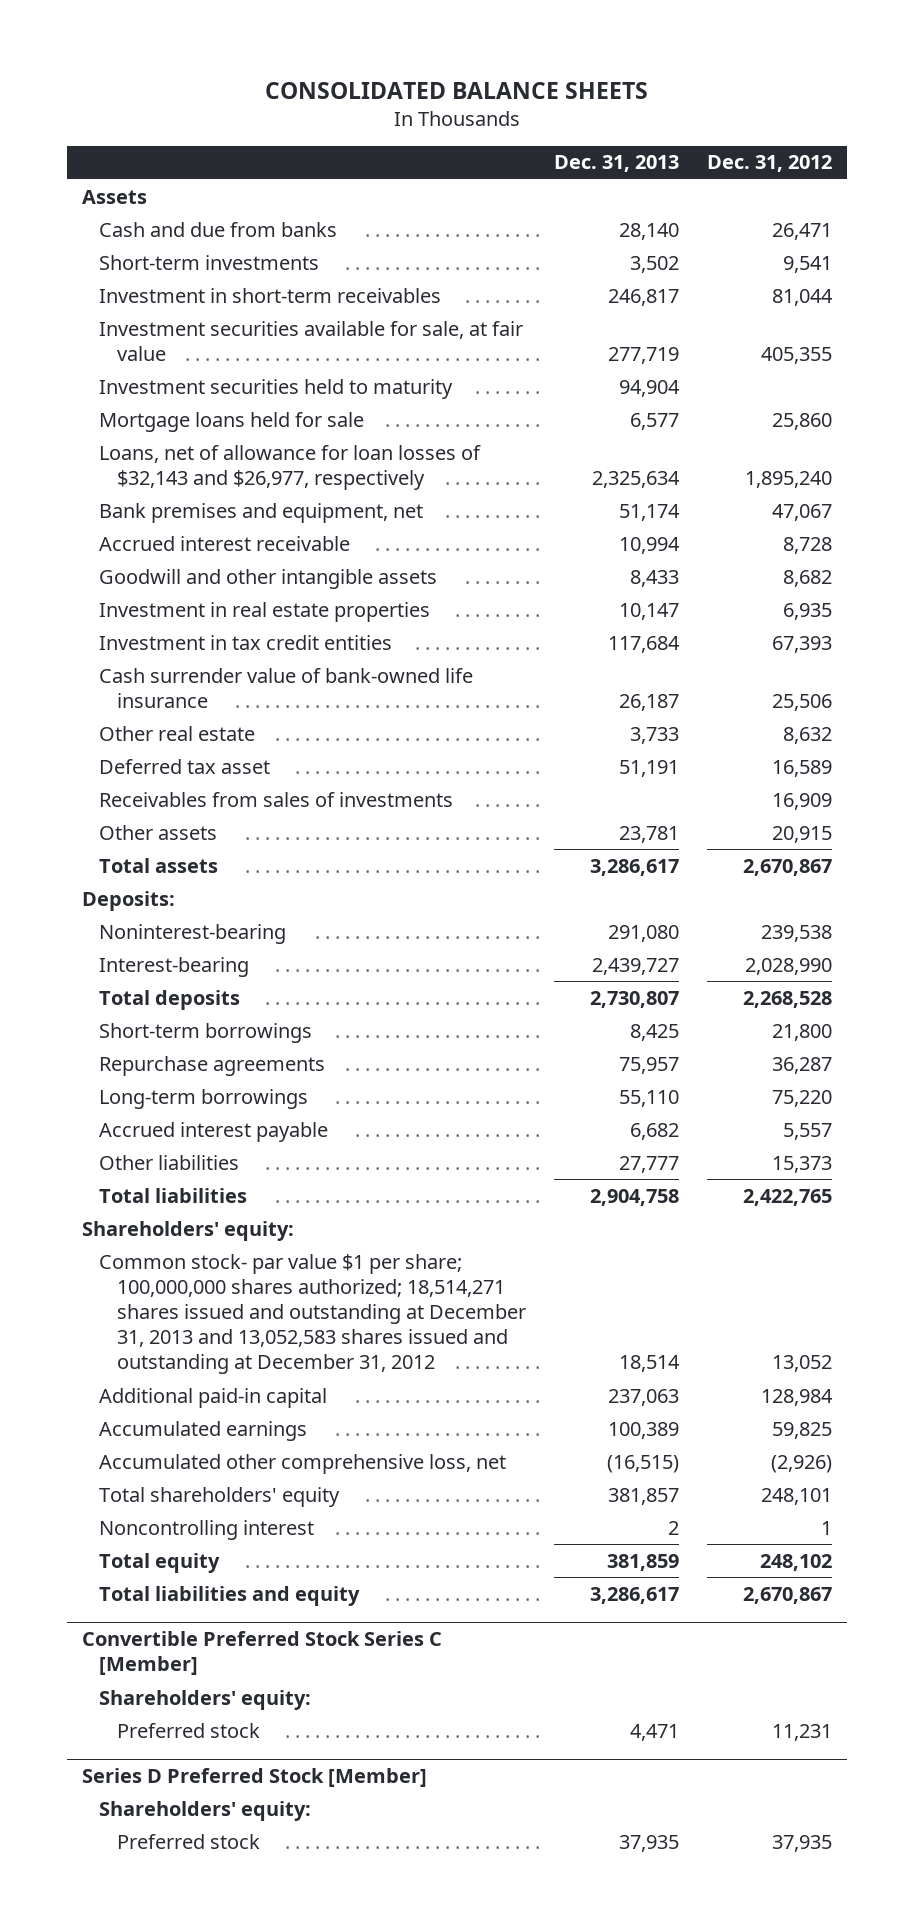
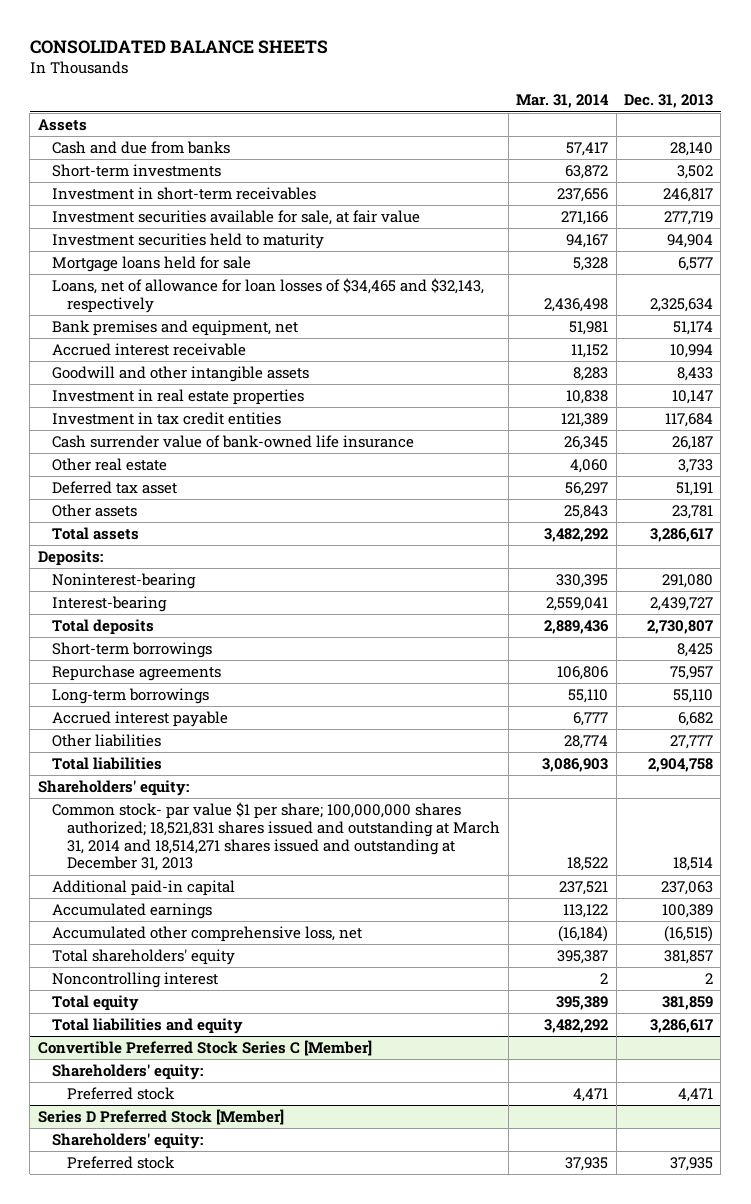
- | Dec. 31, 2013 | Dec. 31, 2012
+ | Mar. 31, 2014 | Dec. 31, 2013
- Loans, net of allowance for loan losses of $32,143 and $26,977, respectively | 2,325,634 | 1,895,240
+ Loans, net of allowance for loan losses of $34,465 and $32,143, respectively | 2,436,498 | 2,325,634
- Receivables from sales of investments | | 16,909
- Common stock- par value $1 per share; 100,000,000 shares authorized; 18,514,271 shares issued and outstanding at December 31, 2013 and 13,052,583 shares issued and outstanding at December 31, 2012 | 18,514 | 13,052
+ Common stock- par value $1 per share; 100,000,000 shares authorized; 18,521,831 shares issued and outstanding at March 31, 2014 and 18,514,271 shares issued and outstanding at December 31, 2013 | 18,522 | 18,514

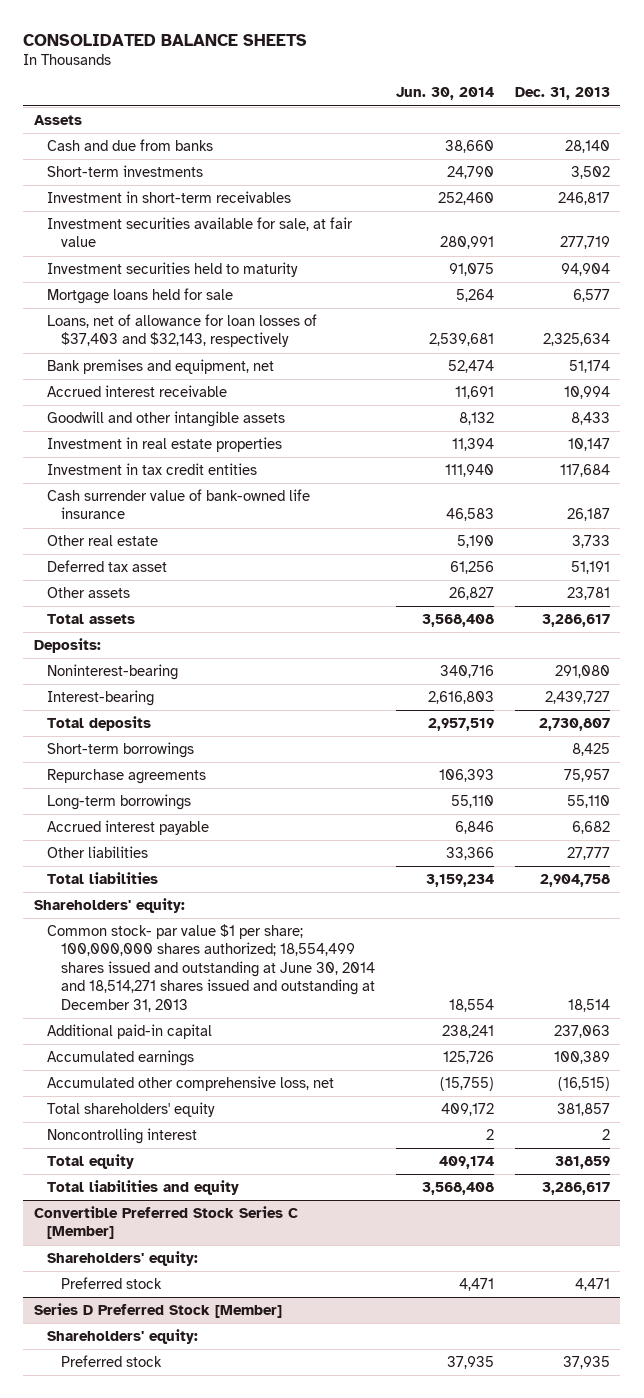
- | Mar. 31, 2014 | Dec. 31, 2013
+ | Jun. 30, 2014 | Dec. 31, 2013
- Loans, net of allowance for loan losses of $34,465 and $32,143, respectively | 2,436,498 | 2,325,634
+ Loans, net of allowance for loan losses of $37,403 and $32,143, respectively | 2,539,681 | 2,325,634
- Common stock- par value $1 per share; 100,000,000 shares authorized; 18,521,831 shares issued and outstanding at March 31, 2014 and 18,514,271 shares issued and outstanding at December 31, 2013 | 18,522 | 18,514
+ Common stock- par value $1 per share; 100,000,000 shares authorized; 18,554,499 shares issued and outstanding at June 30, 2014 and 18,514,271 shares issued and outstanding at December 31, 2013 | 18,554 | 18,514

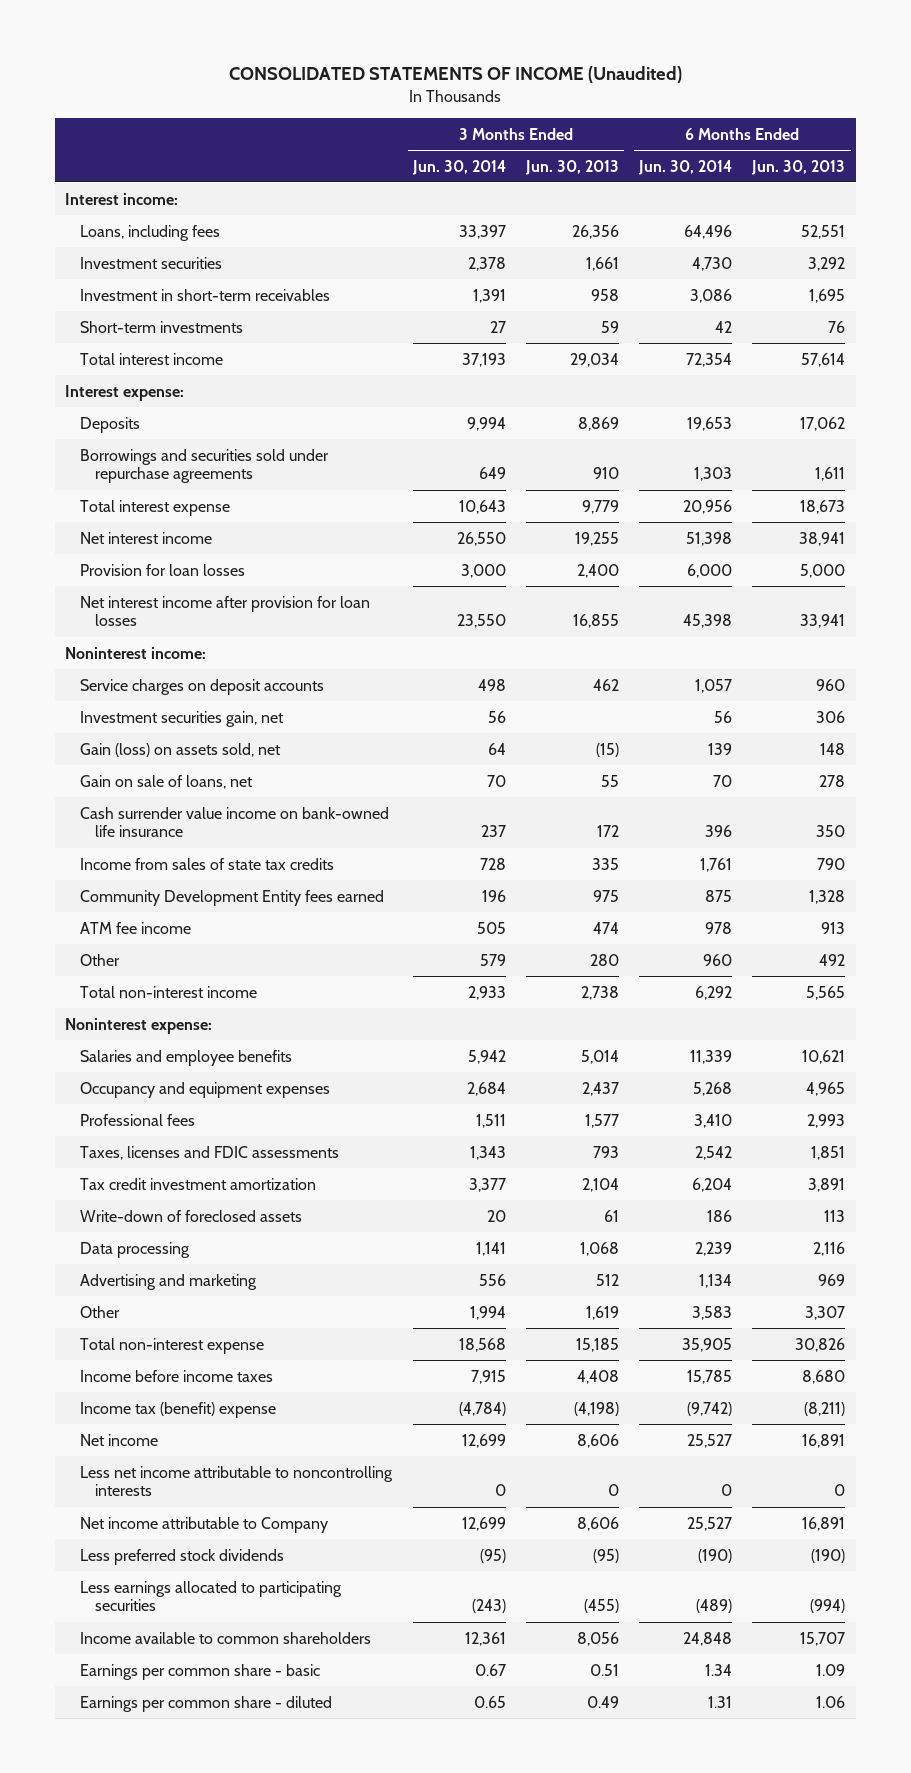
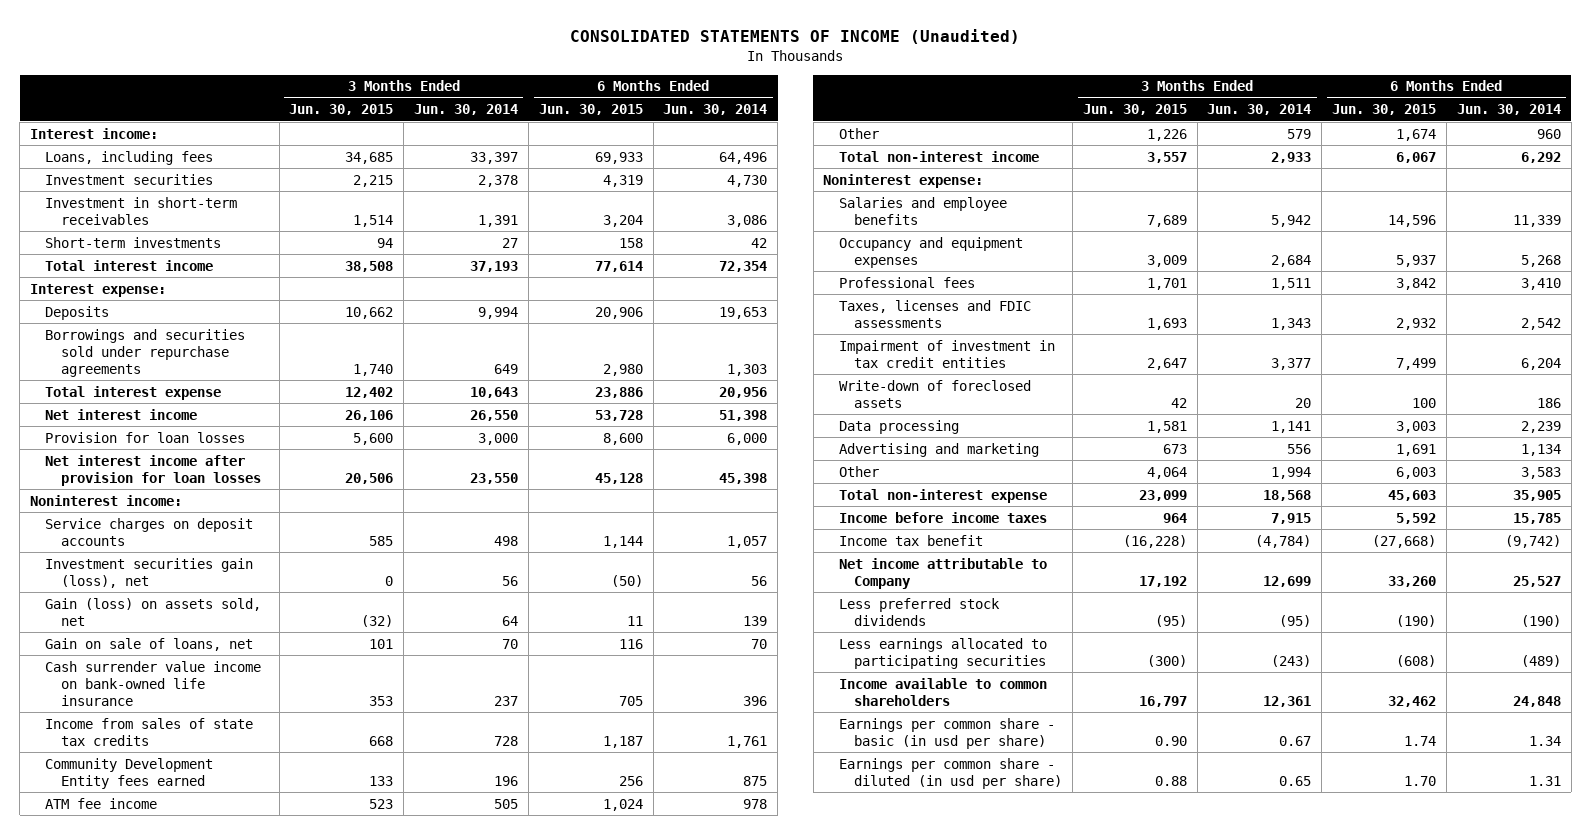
- | 3 Months Ended Jun. 30, 2014 | 3 Months Ended Jun. 30, 2013 | 6 Months Ended Jun. 30, 2014 | 6 Months Ended Jun. 30, 2013
+ | 3 Months Ended Jun. 30, 2015 | 3 Months Ended Jun. 30, 2014 | 6 Months Ended Jun. 30, 2015 | 6 Months Ended Jun. 30, 2014
- Investment securities gain, net | 56 | | 56 | 306
+ Investment securities gain (loss), net | 0 | 56 | (50) | 56
- Tax credit investment amortization | 3,377 | 2,104 | 6,204 | 3,891
+ Impairment of investment in tax credit entities | 2,647 | 3,377 | 7,499 | 6,204
- Income tax (benefit) expense | (4,784) | (4,198) | (9,742) | (8,211)
- Net income | 12,699 | 8,606 | 25,527 | 16,891
- Less net income attributable to noncontrolling interests | 0 | 0 | 0 | 0
+ Income tax benefit | (16,228) | (4,784) | (27,668) | (9,742)
- Earnings per common share - basic | 0.67 | 0.51 | 1.34 | 1.09
- Earnings per common share - diluted | 0.65 | 0.49 | 1.31 | 1.06
+ Earnings per common share - basic (in usd per share) | 0.90 | 0.67 | 1.74 | 1.34
+ Earnings per common share - diluted (in usd per share) | 0.88 | 0.65 | 1.70 | 1.31

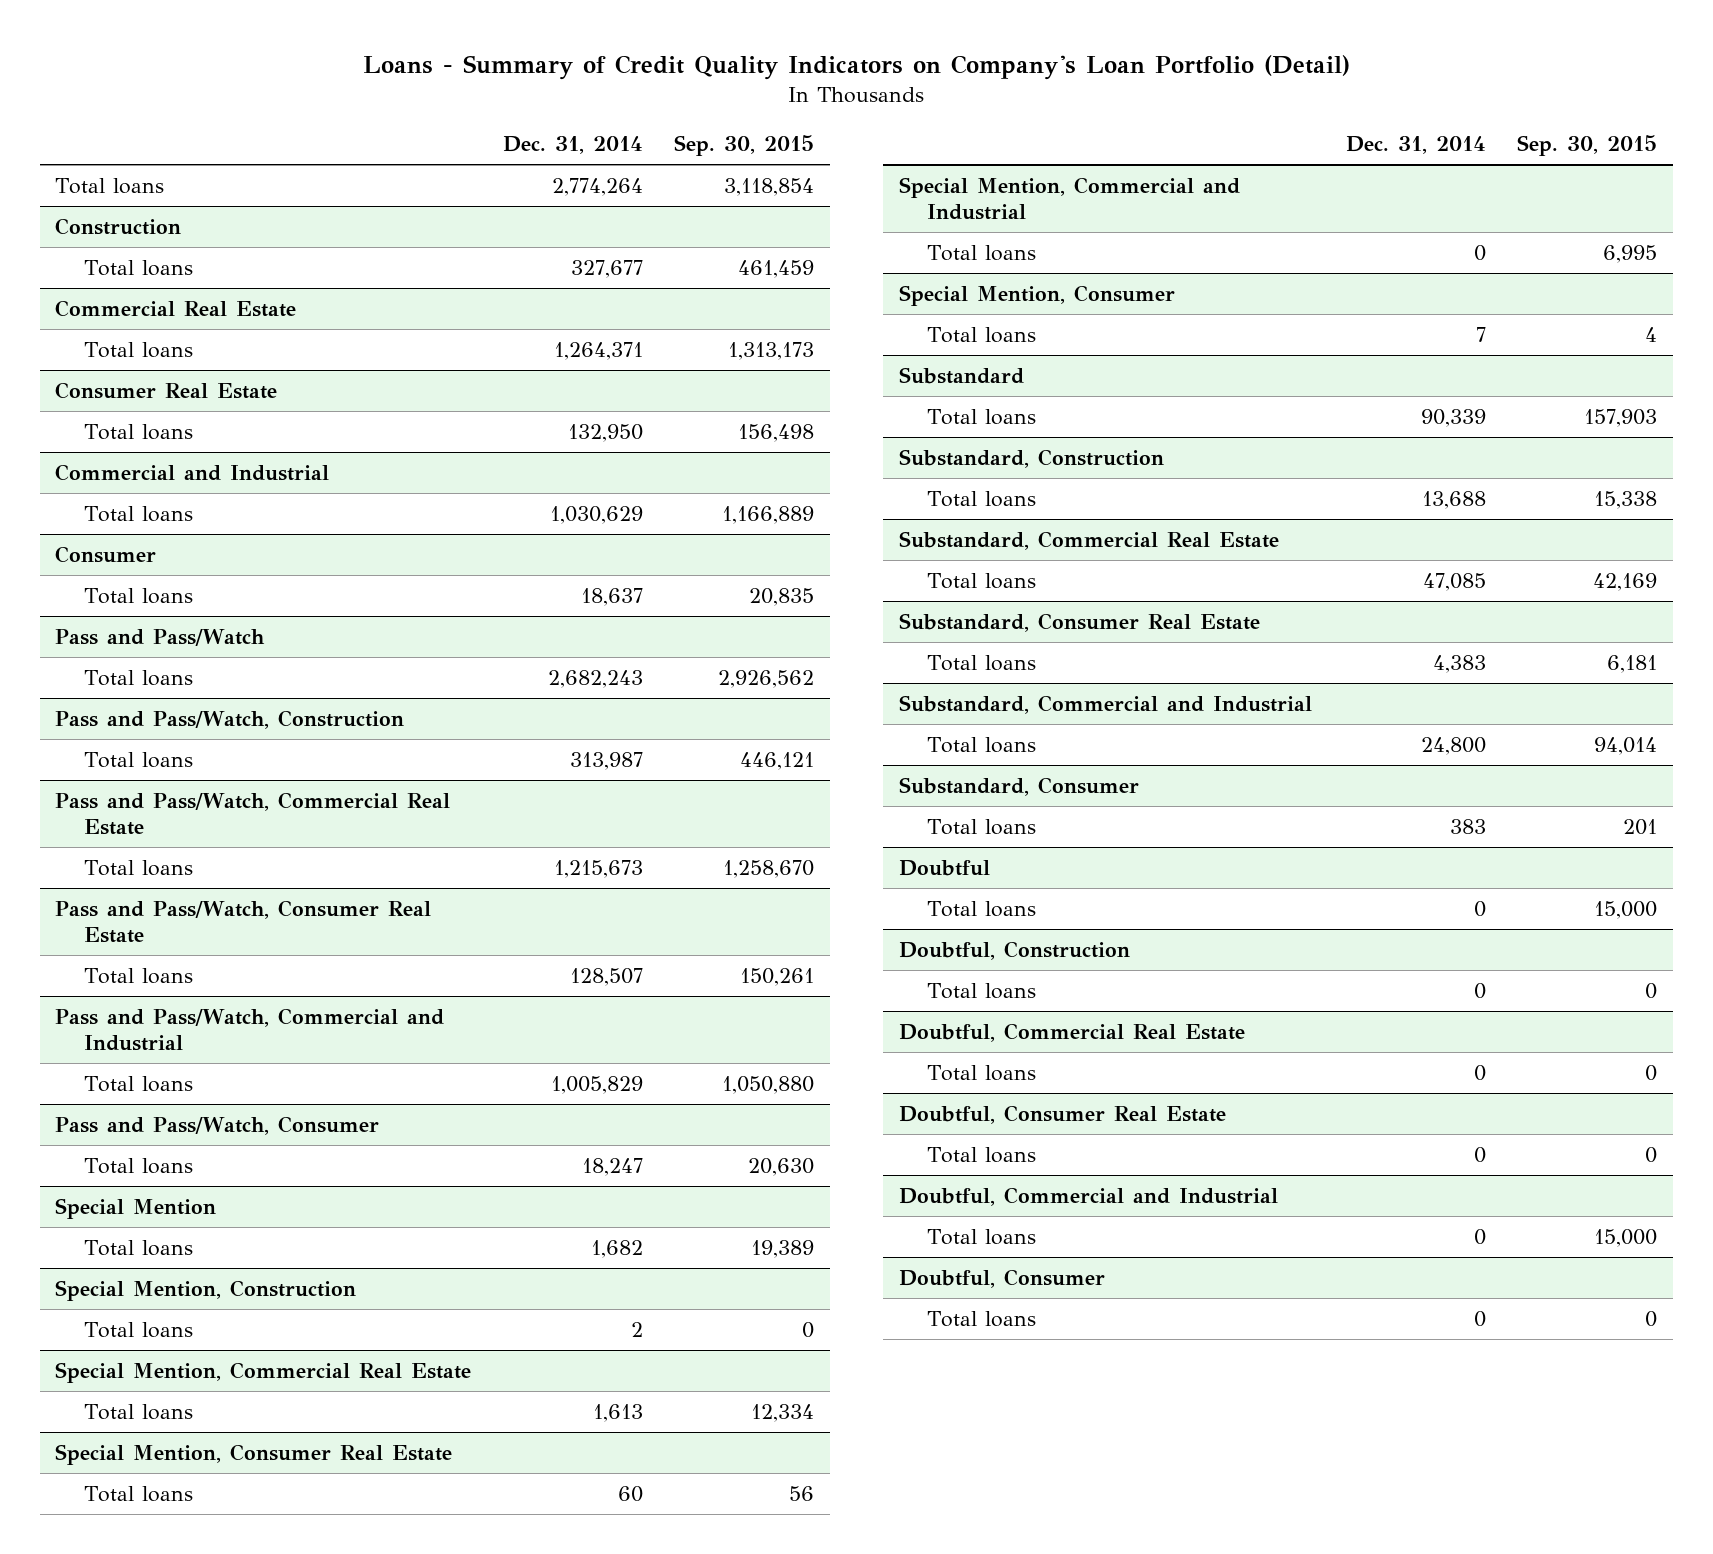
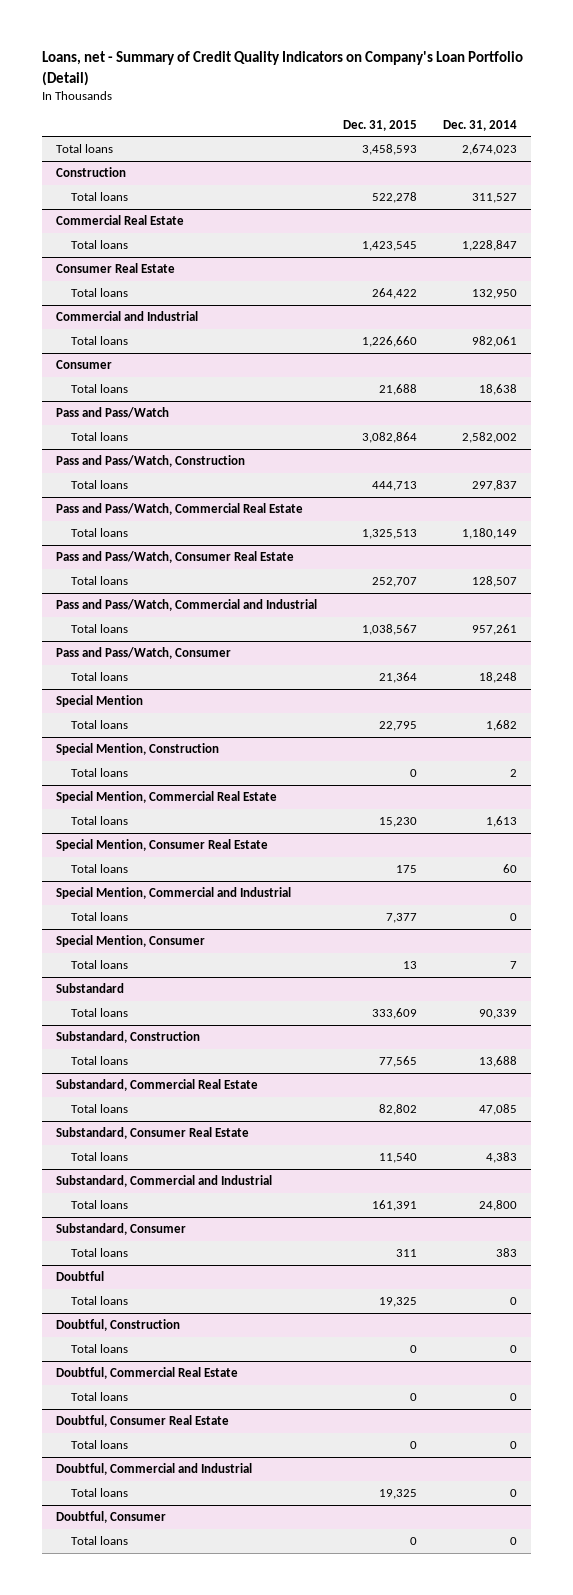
- Loans - Summary of Credit Quality Indicators on Company's Loan Portfolio (Detail)
+ Loans, net - Summary of Credit Quality Indicators on Company's Loan Portfolio (Detail)
- | Dec. 31, 2014 | Sep. 30, 2015
+ | Dec. 31, 2015 | Dec. 31, 2014
- Total loans | 2,774,264 | 3,118,854
+ Total loans | 3,458,593 | 2,674,023
@ Construction
- Total loans | 327,677 | 461,459
+ Total loans | 522,278 | 311,527
@ Commercial Real Estate
- Total loans | 1,264,371 | 1,313,173
+ Total loans | 1,423,545 | 1,228,847
@ Commercial and Industrial
- Total loans | 1,030,629 | 1,166,889
+ Total loans | 1,226,660 | 982,061
@ Consumer
- Total loans | 18,637 | 20,835
+ Total loans | 21,688 | 18,638
@ Pass and Pass/Watch
- Total loans | 2,682,243 | 2,926,562
+ Total loans | 3,082,864 | 2,582,002
@ Pass and Pass/Watch, Construction
- Total loans | 313,987 | 446,121
+ Total loans | 444,713 | 297,837
@ Pass and Pass/Watch, Commercial Real Estate
- Total loans | 1,215,673 | 1,258,670
+ Total loans | 1,325,513 | 1,180,149
@ Pass and Pass/Watch, Commercial and Industrial
- Total loans | 1,005,829 | 1,050,880
+ Total loans | 1,038,567 | 957,261
@ Pass and Pass/Watch, Consumer
- Total loans | 18,247 | 20,630
+ Total loans | 21,364 | 18,248

